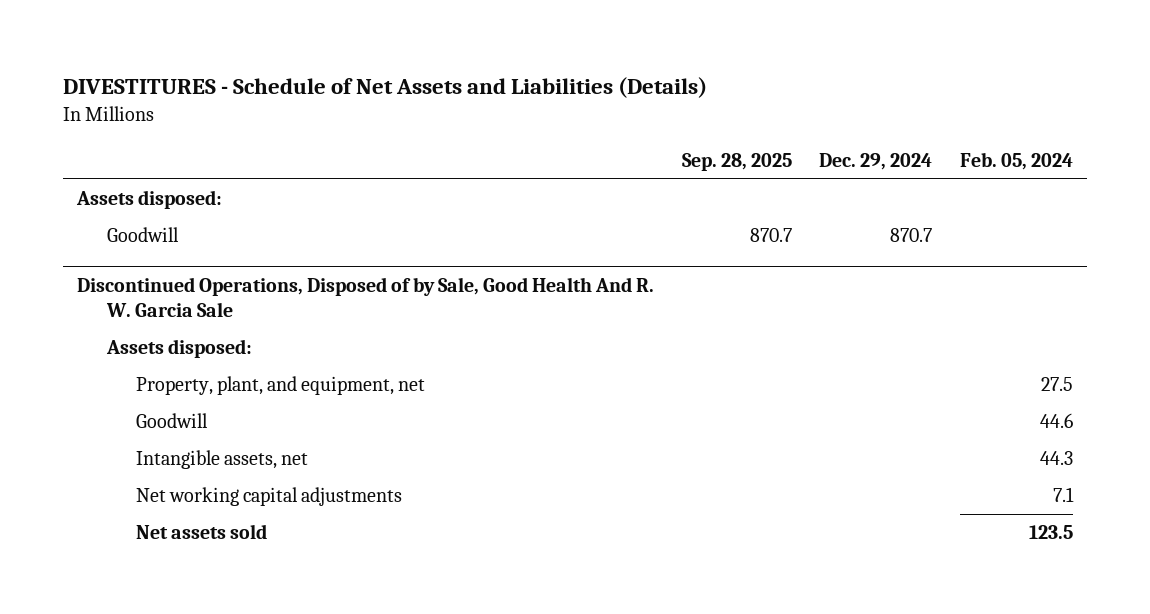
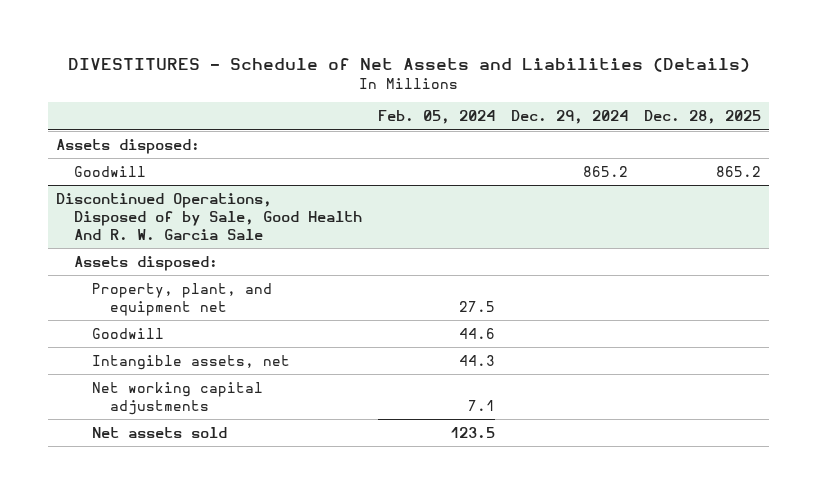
- | Sep. 28, 2025 | Dec. 29, 2024 | Feb. 05, 2024
+ | Feb. 05, 2024 | Dec. 29, 2024 | Dec. 28, 2025
- Goodwill | 870.7 | 870.7 |
+ Goodwill | | 865.2 | 865.2
@ Discontinued Operations, Disposed of by Sale, Good Health And R. W. Garcia Sale
- Property, plant, and equipment, net | | | 27.5
+ Property, plant, and equipment net | 27.5 | |

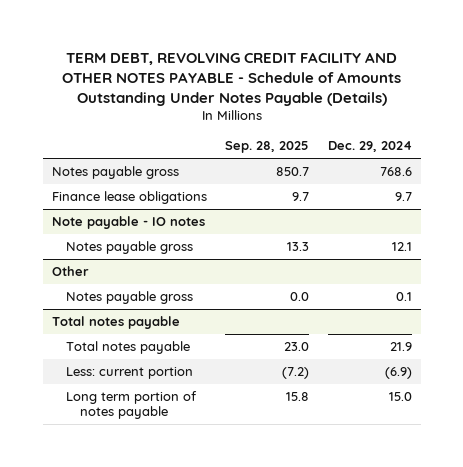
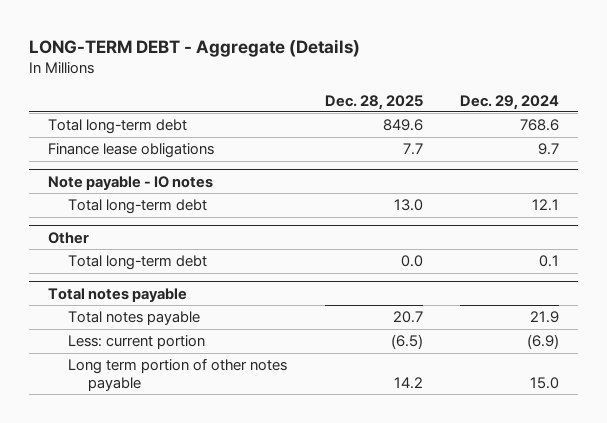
- TERM DEBT, REVOLVING CREDIT FACILITY AND OTHER NOTES PAYABLE - Schedule of Amounts Outstanding Under Notes Payable (Details)
+ LONG-TERM DEBT - Aggregate (Details)
- | Sep. 28, 2025 | Dec. 29, 2024
+ | Dec. 28, 2025 | Dec. 29, 2024
- Notes payable gross | 850.7 | 768.6
+ Total long-term debt | 849.6 | 768.6
@ Note payable - IO notes
- Notes payable gross | 13.3 | 12.1
+ Total long-term debt | 13.0 | 12.1
@ Other
- Notes payable gross | 0.0 | 0.1
+ Total long-term debt | 0.0 | 0.1
@ Total notes payable
- Long term portion of notes payable | 15.8 | 15.0
+ Long term portion of other notes payable | 14.2 | 15.0

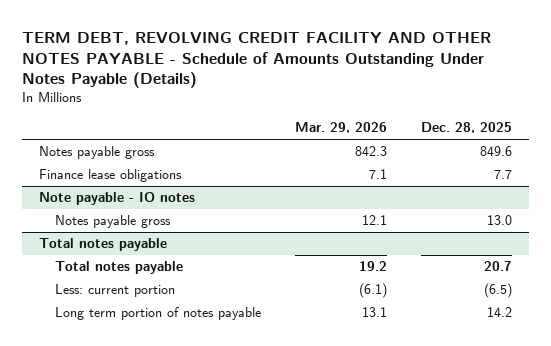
- LONG-TERM DEBT - Aggregate (Details)
+ TERM DEBT, REVOLVING CREDIT FACILITY AND OTHER NOTES PAYABLE - Schedule of Amounts Outstanding Under Notes Payable (Details)
- | Dec. 28, 2025 | Dec. 29, 2024
+ | Mar. 29, 2026 | Dec. 28, 2025
- Total long-term debt | 849.6 | 768.6
+ Notes payable gross | 842.3 | 849.6
@ Note payable - IO notes
- Total long-term debt | 13.0 | 12.1
- Other
- Total long-term debt | 0.0 | 0.1
@ Note payable - IO notes
+ Notes payable gross | 12.1 | 13.0
@ Total notes payable
- Long term portion of other notes payable | 14.2 | 15.0
+ Long term portion of notes payable | 13.1 | 14.2

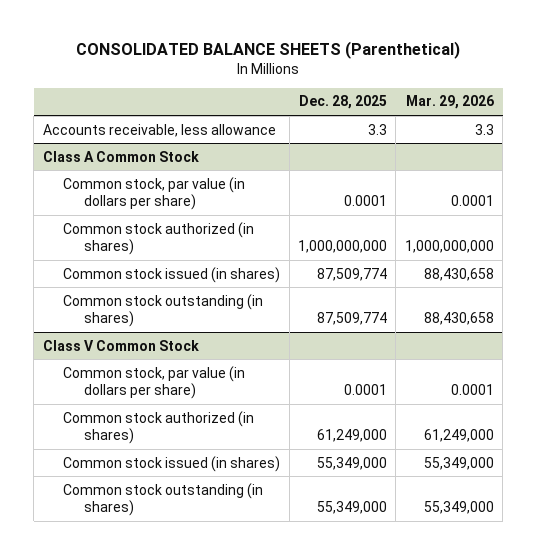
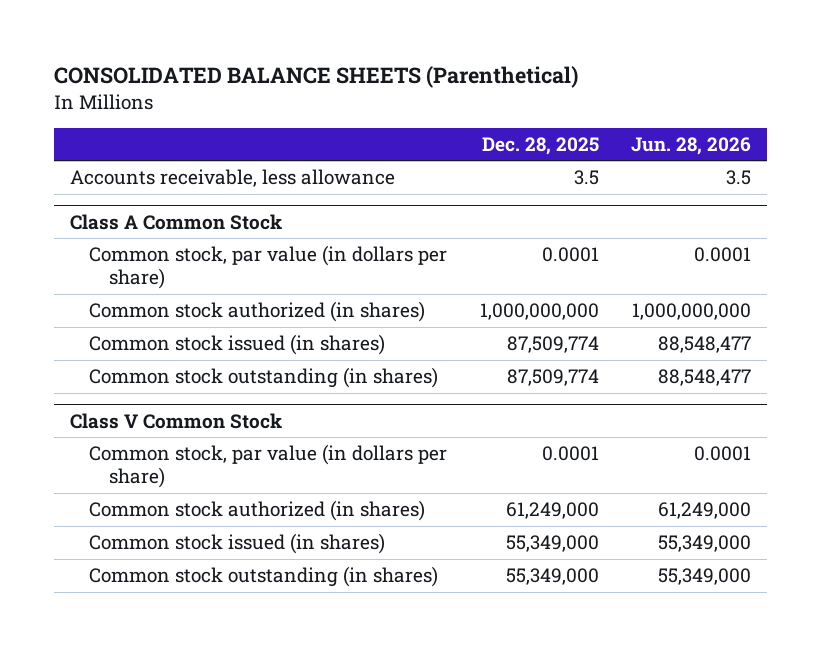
- | Dec. 28, 2025 | Mar. 29, 2026
+ | Dec. 28, 2025 | Jun. 28, 2026
- Accounts receivable, less allowance | 3.3 | 3.3
+ Accounts receivable, less allowance | 3.5 | 3.5

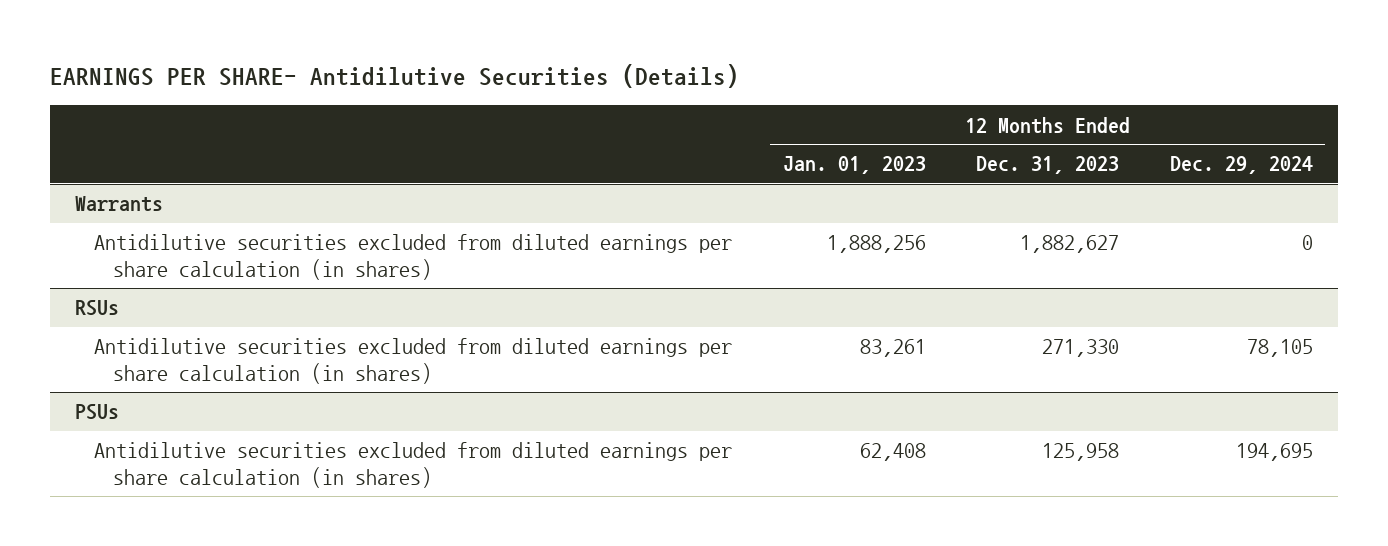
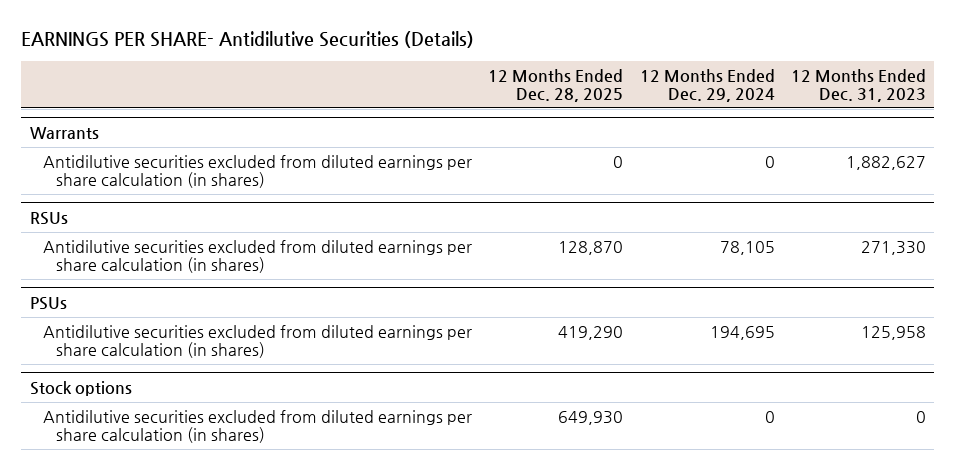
- | 12 Months Ended Jan. 01, 2023 | 12 Months Ended Dec. 31, 2023 | 12 Months Ended Dec. 29, 2024
+ | 12 Months Ended Dec. 28, 2025 | 12 Months Ended Dec. 29, 2024 | 12 Months Ended Dec. 31, 2023
+ Stock options
+ Antidilutive securities excluded from diluted earnings per share calculation (in shares) | 649,930 | 0 | 0

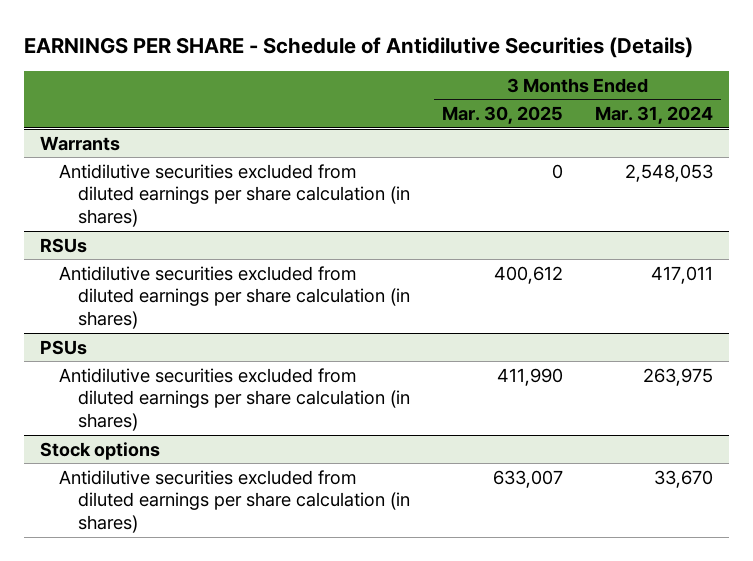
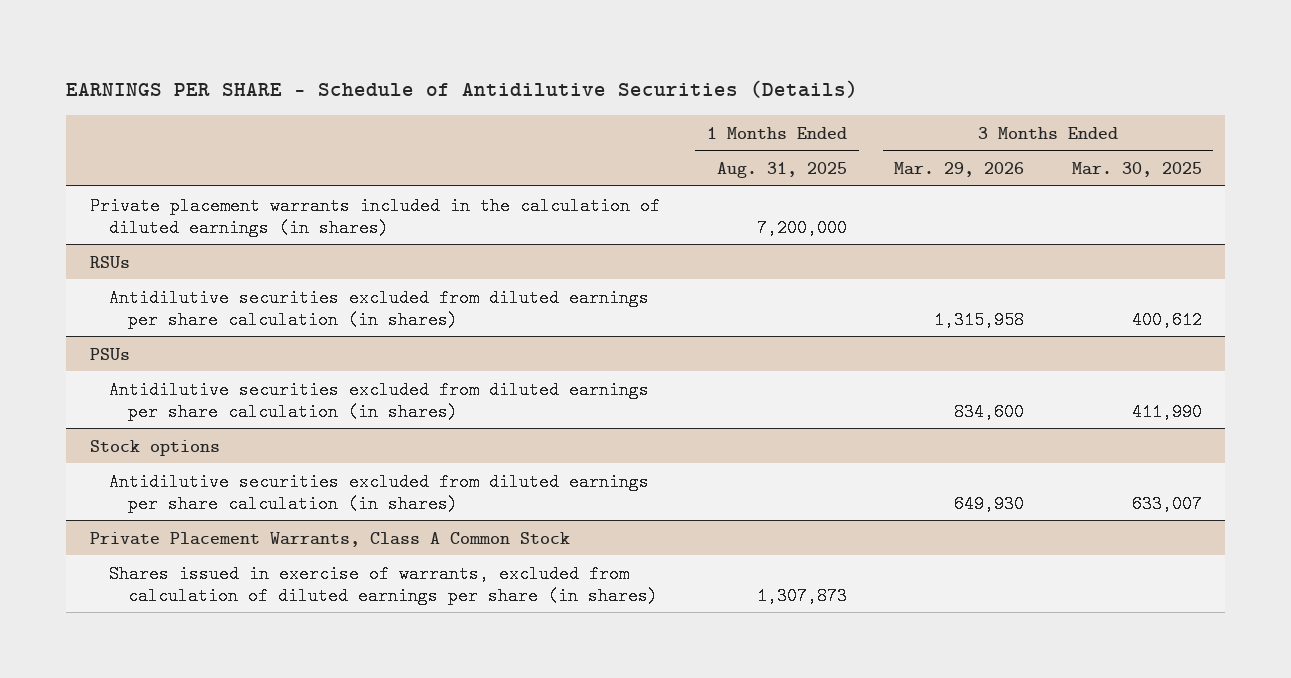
- | 3 Months Ended Mar. 30, 2025 | 3 Months Ended Mar. 31, 2024
+ | 1 Months Ended Aug. 31, 2025 | 3 Months Ended Mar. 29, 2026 | 3 Months Ended Mar. 30, 2025
- Warrants
- Antidilutive securities excluded from diluted earnings per share calculation (in shares) | 0 | 2,548,053
+ Private placement warrants included in the calculation of diluted earnings (in shares) | 7,200,000 | |
+ Private Placement Warrants, Class A Common Stock
+ Shares issued in exercise of warrants, excluded from calculation of diluted earnings per share (in shares) | 1,307,873 | |

